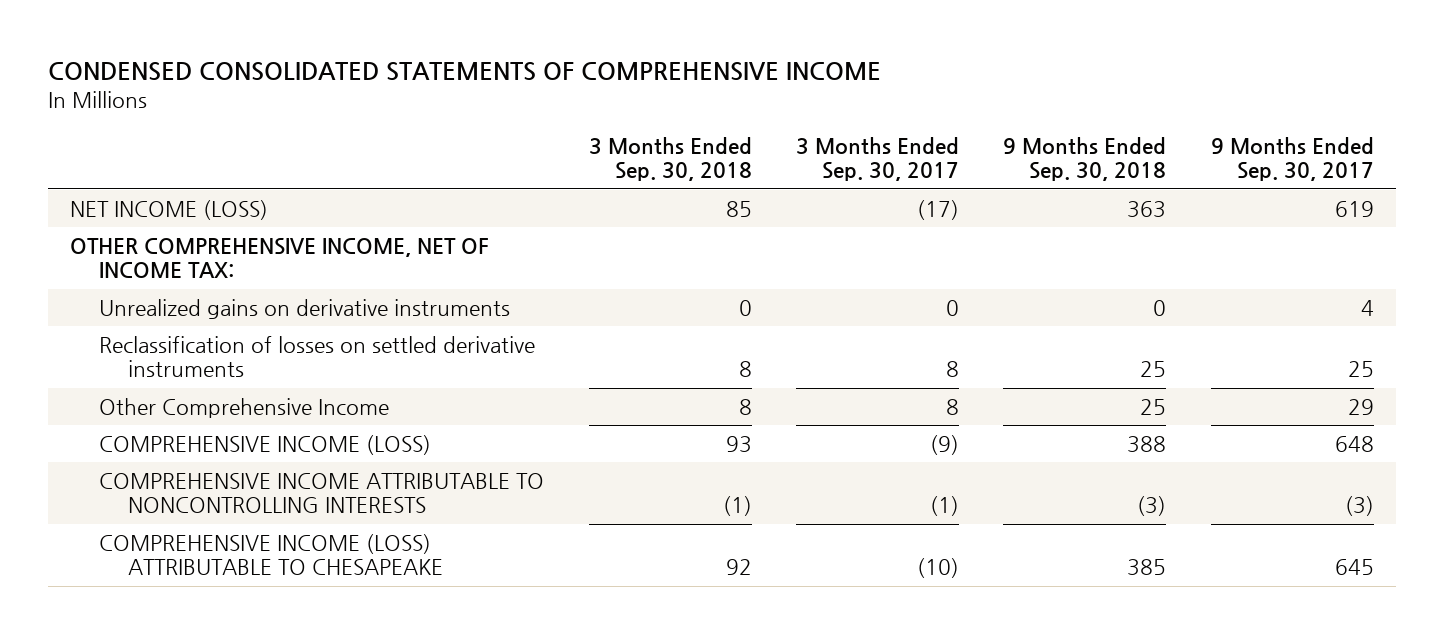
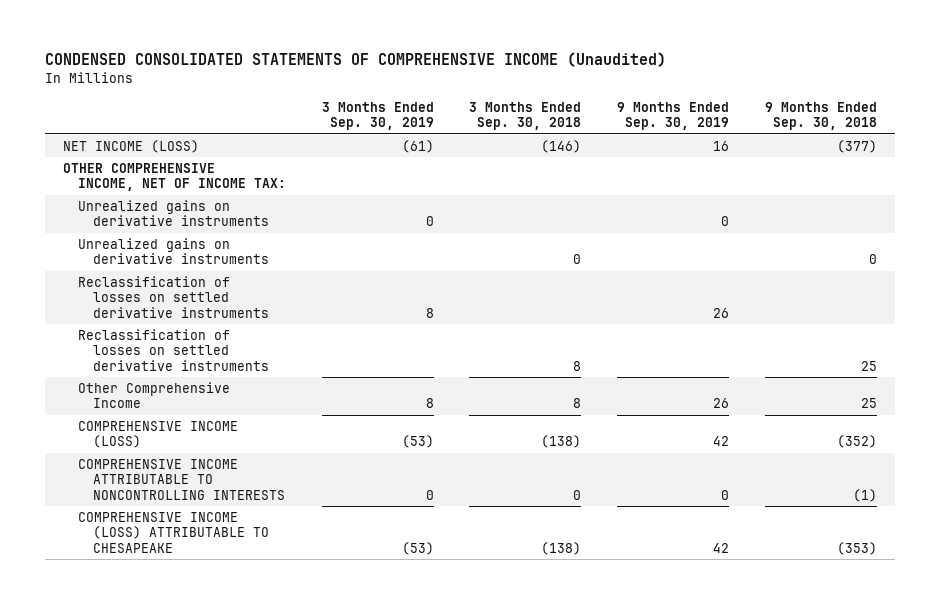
- CONDENSED CONSOLIDATED STATEMENTS OF COMPREHENSIVE INCOME
+ CONDENSED CONSOLIDATED STATEMENTS OF COMPREHENSIVE INCOME (Unaudited)
- | 3 Months Ended Sep. 30, 2018 | 3 Months Ended Sep. 30, 2017 | 9 Months Ended Sep. 30, 2018 | 9 Months Ended Sep. 30, 2017
+ | 3 Months Ended Sep. 30, 2019 | 3 Months Ended Sep. 30, 2018 | 9 Months Ended Sep. 30, 2019 | 9 Months Ended Sep. 30, 2018
- NET INCOME (LOSS) | 85 | (17) | 363 | 619
+ NET INCOME (LOSS) | (61) | (146) | 16 | (377)
+ Unrealized gains on derivative instruments | 0 | | 0 |
+ Reclassification of losses on settled derivative instruments | 8 | | 26 |
- COMPREHENSIVE INCOME (LOSS) | 93 | (9) | 388 | 648
- COMPREHENSIVE INCOME ATTRIBUTABLE TO NONCONTROLLING INTERESTS | (1) | (1) | (3) | (3)
- COMPREHENSIVE INCOME (LOSS) ATTRIBUTABLE TO CHESAPEAKE | 92 | (10) | 385 | 645
+ COMPREHENSIVE INCOME (LOSS) | (53) | (138) | 42 | (352)
+ COMPREHENSIVE INCOME ATTRIBUTABLE TO NONCONTROLLING INTERESTS | 0 | 0 | 0 | (1)
+ COMPREHENSIVE INCOME (LOSS) ATTRIBUTABLE TO CHESAPEAKE | (53) | (138) | 42 | (353)

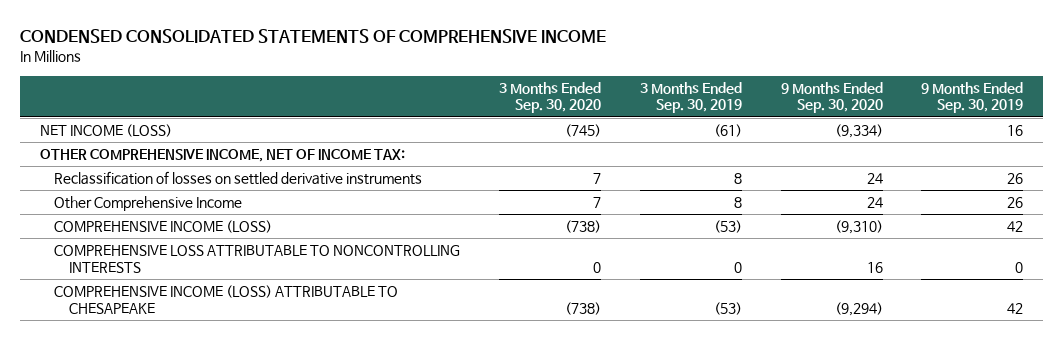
- CONDENSED CONSOLIDATED STATEMENTS OF COMPREHENSIVE INCOME (Unaudited)
+ CONDENSED CONSOLIDATED STATEMENTS OF COMPREHENSIVE INCOME
- | 3 Months Ended Sep. 30, 2019 | 3 Months Ended Sep. 30, 2018 | 9 Months Ended Sep. 30, 2019 | 9 Months Ended Sep. 30, 2018
+ | 3 Months Ended Sep. 30, 2020 | 3 Months Ended Sep. 30, 2019 | 9 Months Ended Sep. 30, 2020 | 9 Months Ended Sep. 30, 2019
- Unrealized gains on derivative instruments | 0 | | 0 |
- Unrealized gains on derivative instruments | | 0 | | 0
- Reclassification of losses on settled derivative instruments | | 8 | | 25
- COMPREHENSIVE INCOME ATTRIBUTABLE TO NONCONTROLLING INTERESTS | 0 | 0 | 0 | (1)
+ COMPREHENSIVE LOSS ATTRIBUTABLE TO NONCONTROLLING INTERESTS | 0 | 0 | 16 | 0

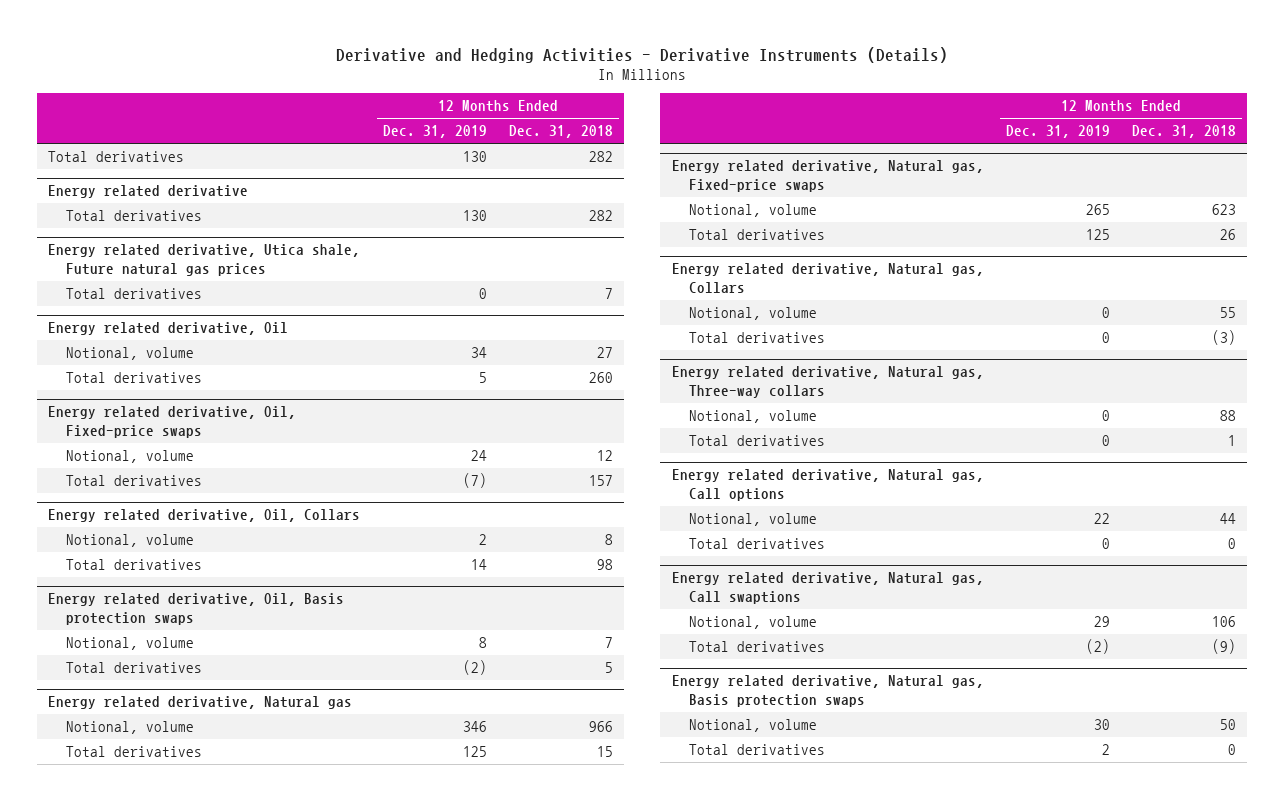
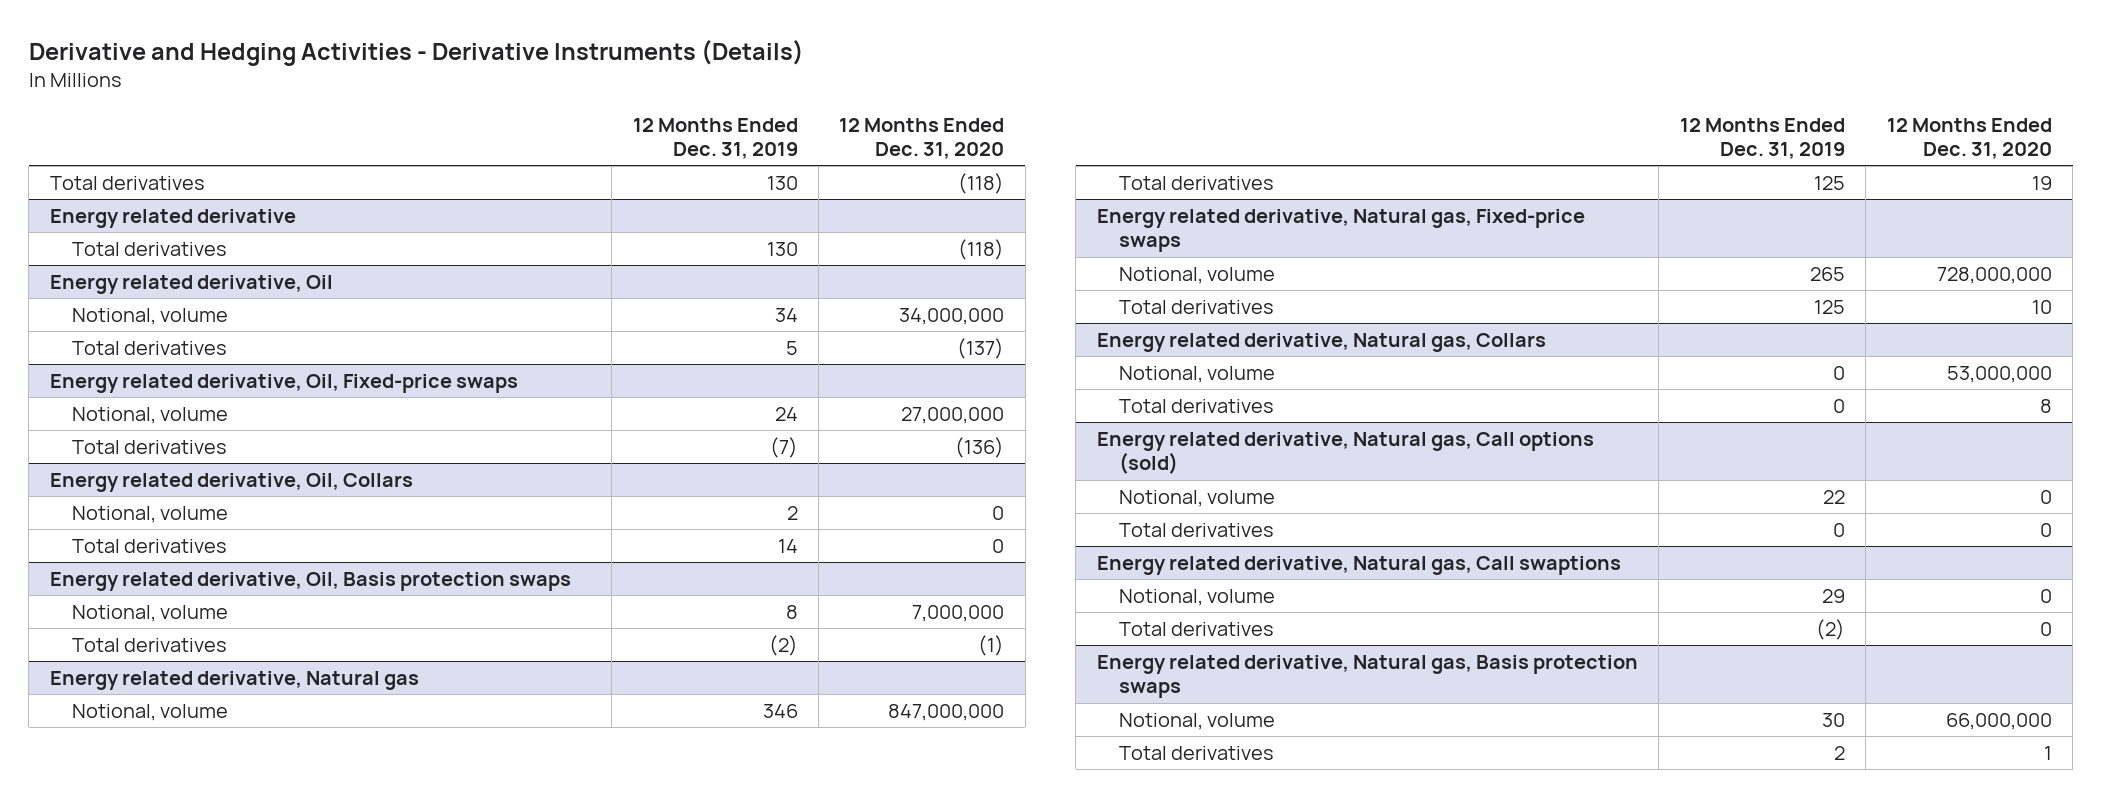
- | 12 Months Ended Dec. 31, 2019 | 12 Months Ended Dec. 31, 2018
+ | 12 Months Ended Dec. 31, 2019 | 12 Months Ended Dec. 31, 2020
- Energy related derivative, Utica shale, Future natural gas prices
- Total derivatives | 0 | 7
- Energy related derivative, Natural gas, Three-way collars
- Notional, volume | 0 | 88
- Total derivatives | 0 | 1
- Energy related derivative, Natural gas, Call options
+ Energy related derivative, Natural gas, Call options (sold)

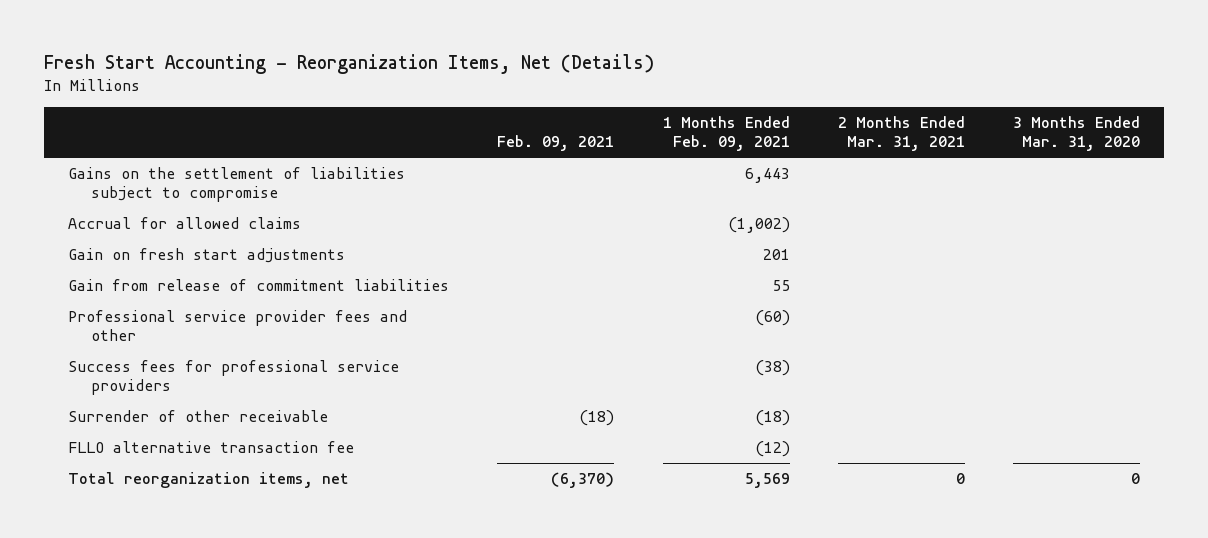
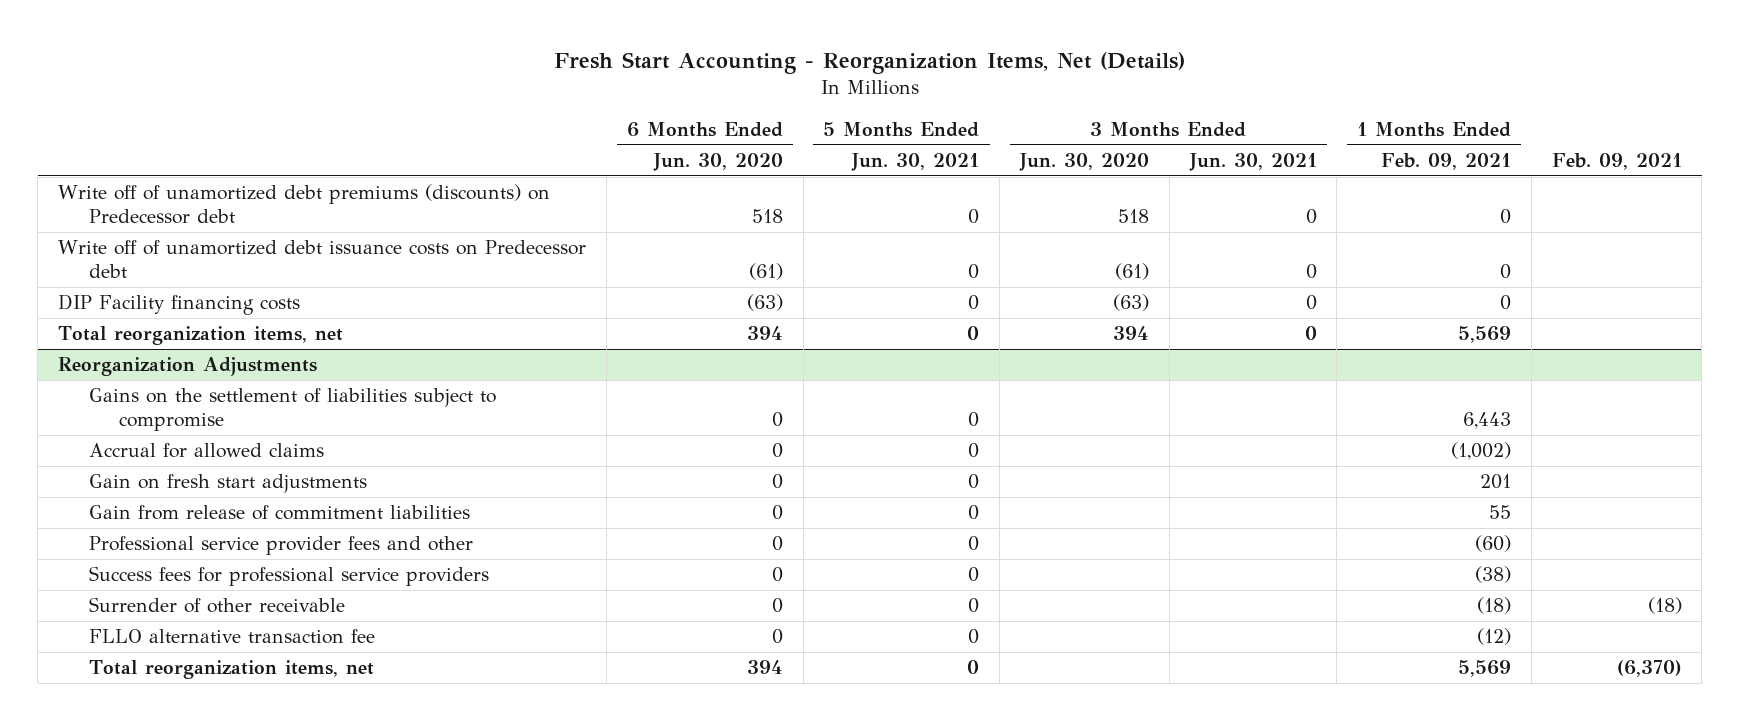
- | Feb. 09, 2021 | 1 Months Ended Feb. 09, 2021 | 2 Months Ended Mar. 31, 2021 | 3 Months Ended Mar. 31, 2020
+ | 6 Months Ended Jun. 30, 2020 | 5 Months Ended Jun. 30, 2021 | 3 Months Ended Jun. 30, 2020 | 3 Months Ended Jun. 30, 2021 | 1 Months Ended Feb. 09, 2021 | Feb. 09, 2021
+ Write off of unamortized debt premiums (discounts) on Predecessor debt | 518 | 0 | 518 | 0 | 0 |
+ Write off of unamortized debt issuance costs on Predecessor debt | (61) | 0 | (61) | 0 | 0 |
+ DIP Facility financing costs | (63) | 0 | (63) | 0 | 0 |
+ Total reorganization items, net | 394 | 0 | 394 | 0 | 5,569 |
+ Reorganization Adjustments

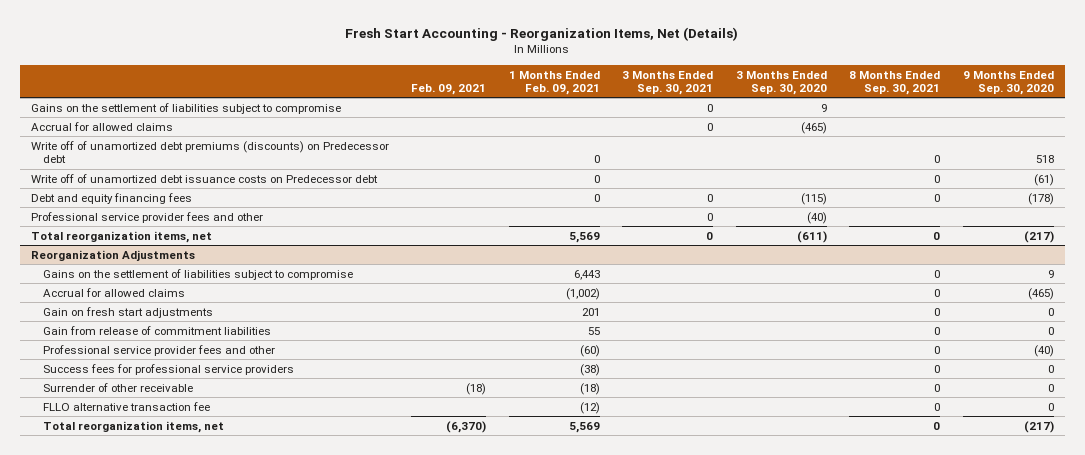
- | 6 Months Ended Jun. 30, 2020 | 5 Months Ended Jun. 30, 2021 | 3 Months Ended Jun. 30, 2020 | 3 Months Ended Jun. 30, 2021 | 1 Months Ended Feb. 09, 2021 | Feb. 09, 2021
+ | Feb. 09, 2021 | 1 Months Ended Feb. 09, 2021 | 3 Months Ended Sep. 30, 2021 | 3 Months Ended Sep. 30, 2020 | 8 Months Ended Sep. 30, 2021 | 9 Months Ended Sep. 30, 2020
+ Gains on the settlement of liabilities subject to compromise | | | 0 | 9 | |
+ Accrual for allowed claims | | | 0 | (465) | |
- DIP Facility financing costs | (63) | 0 | (63) | 0 | 0 |
+ Debt and equity financing fees | | 0 | 0 | (115) | 0 | (178)
+ Professional service provider fees and other | | | 0 | (40) | |

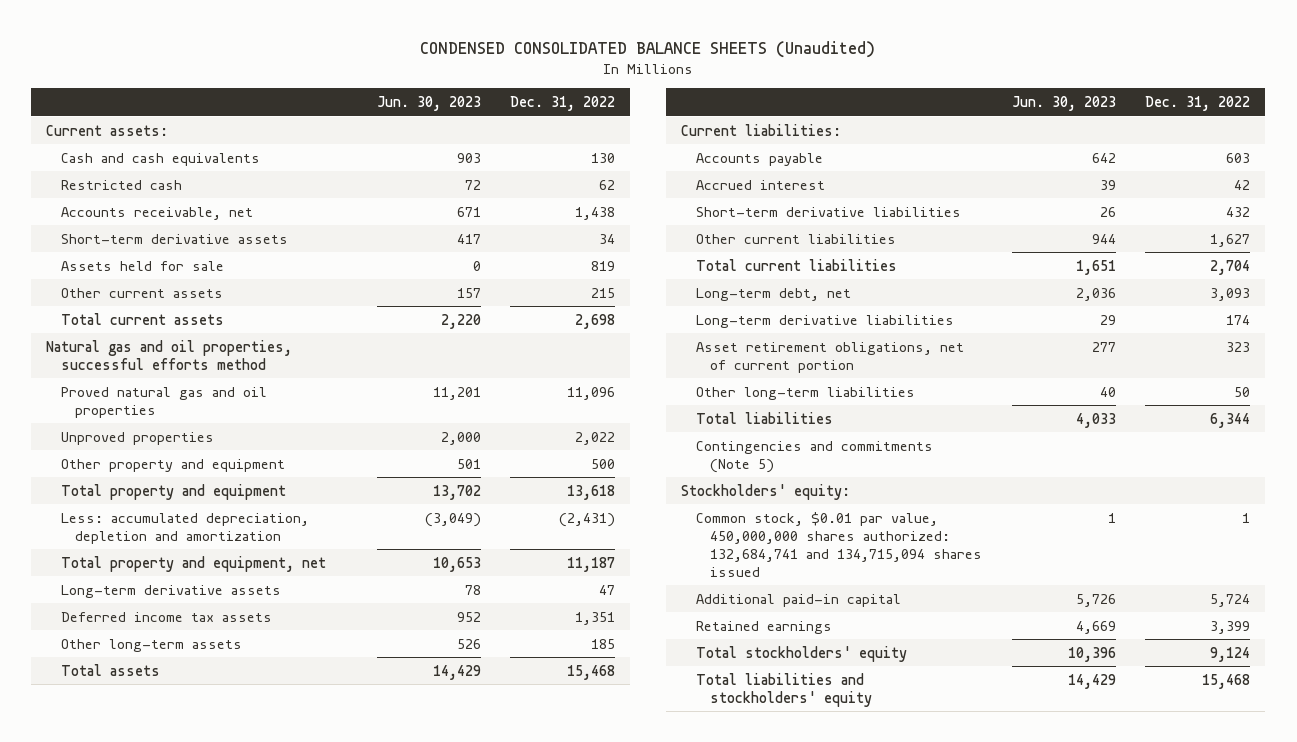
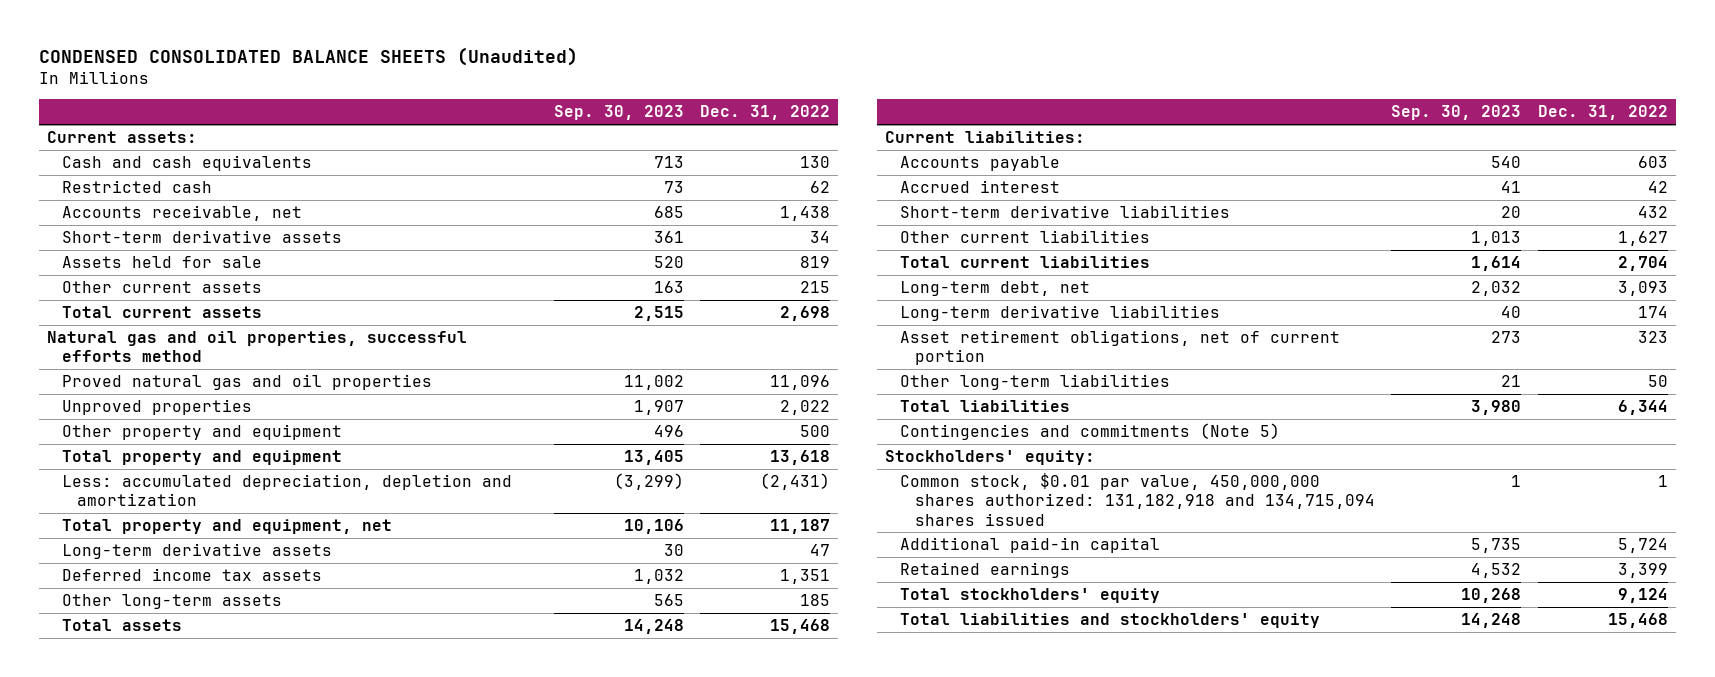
- | Jun. 30, 2023 | Dec. 31, 2022
+ | Sep. 30, 2023 | Dec. 31, 2022
- Common stock, $0.01 par value, 450,000,000 shares authorized: 132,684,741 and 134,715,094 shares issued | 1 | 1
+ Common stock, $0.01 par value, 450,000,000 shares authorized: 131,182,918 and 134,715,094 shares issued | 1 | 1

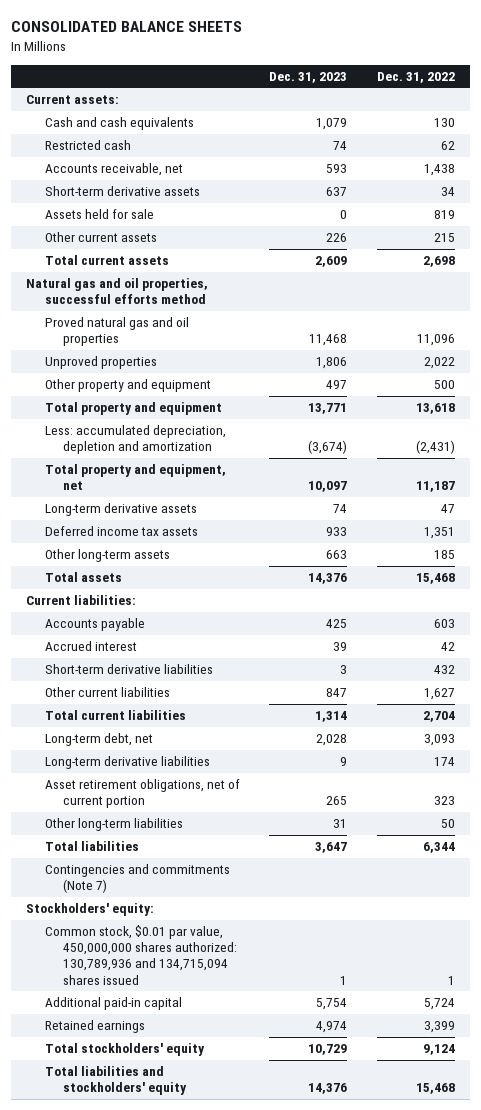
- CONDENSED CONSOLIDATED BALANCE SHEETS (Unaudited)
+ CONSOLIDATED BALANCE SHEETS
- | Sep. 30, 2023 | Dec. 31, 2022
+ | Dec. 31, 2023 | Dec. 31, 2022
- Contingencies and commitments (Note 5)
+ Contingencies and commitments (Note 7)
- Common stock, $0.01 par value, 450,000,000 shares authorized: 131,182,918 and 134,715,094 shares issued | 1 | 1
+ Common stock, $0.01 par value, 450,000,000 shares authorized: 130,789,936 and 134,715,094 shares issued | 1 | 1

